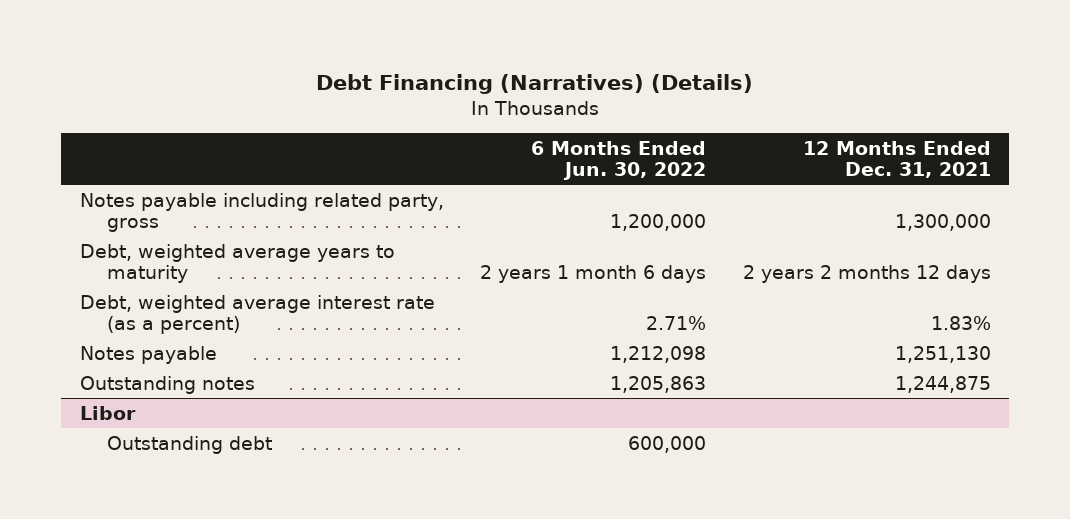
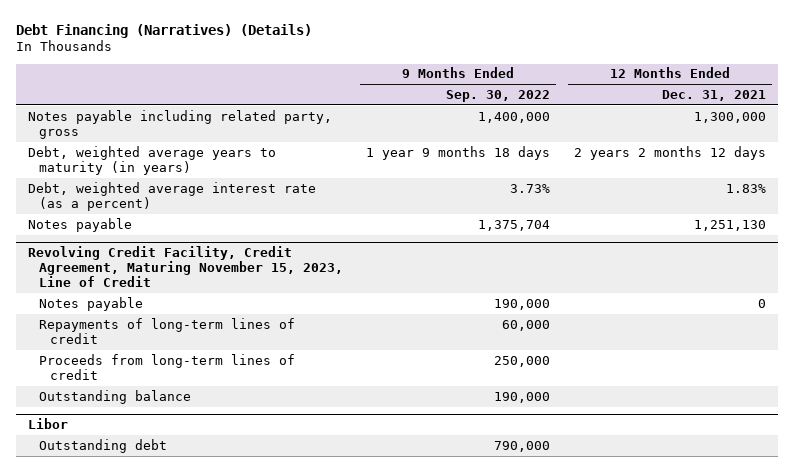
- | 6 Months Ended Jun. 30, 2022 | 12 Months Ended Dec. 31, 2021
+ | 9 Months Ended Sep. 30, 2022 | 12 Months Ended Dec. 31, 2021
- Debt, weighted average years to maturity | 2 years 1 month 6 days | 2 years 2 months 12 days
+ Debt, weighted average years to maturity (in years) | 1 year 9 months 18 days | 2 years 2 months 12 days
- Outstanding notes | 1,205,863 | 1,244,875
+ Revolving Credit Facility, Credit Agreement, Maturing November 15, 2023, Line of Credit
+ Notes payable | 190,000 | 0
+ Repayments of long-term lines of credit | 60,000 |
+ Proceeds from long-term lines of credit | 250,000 |
+ Outstanding balance | 190,000 |

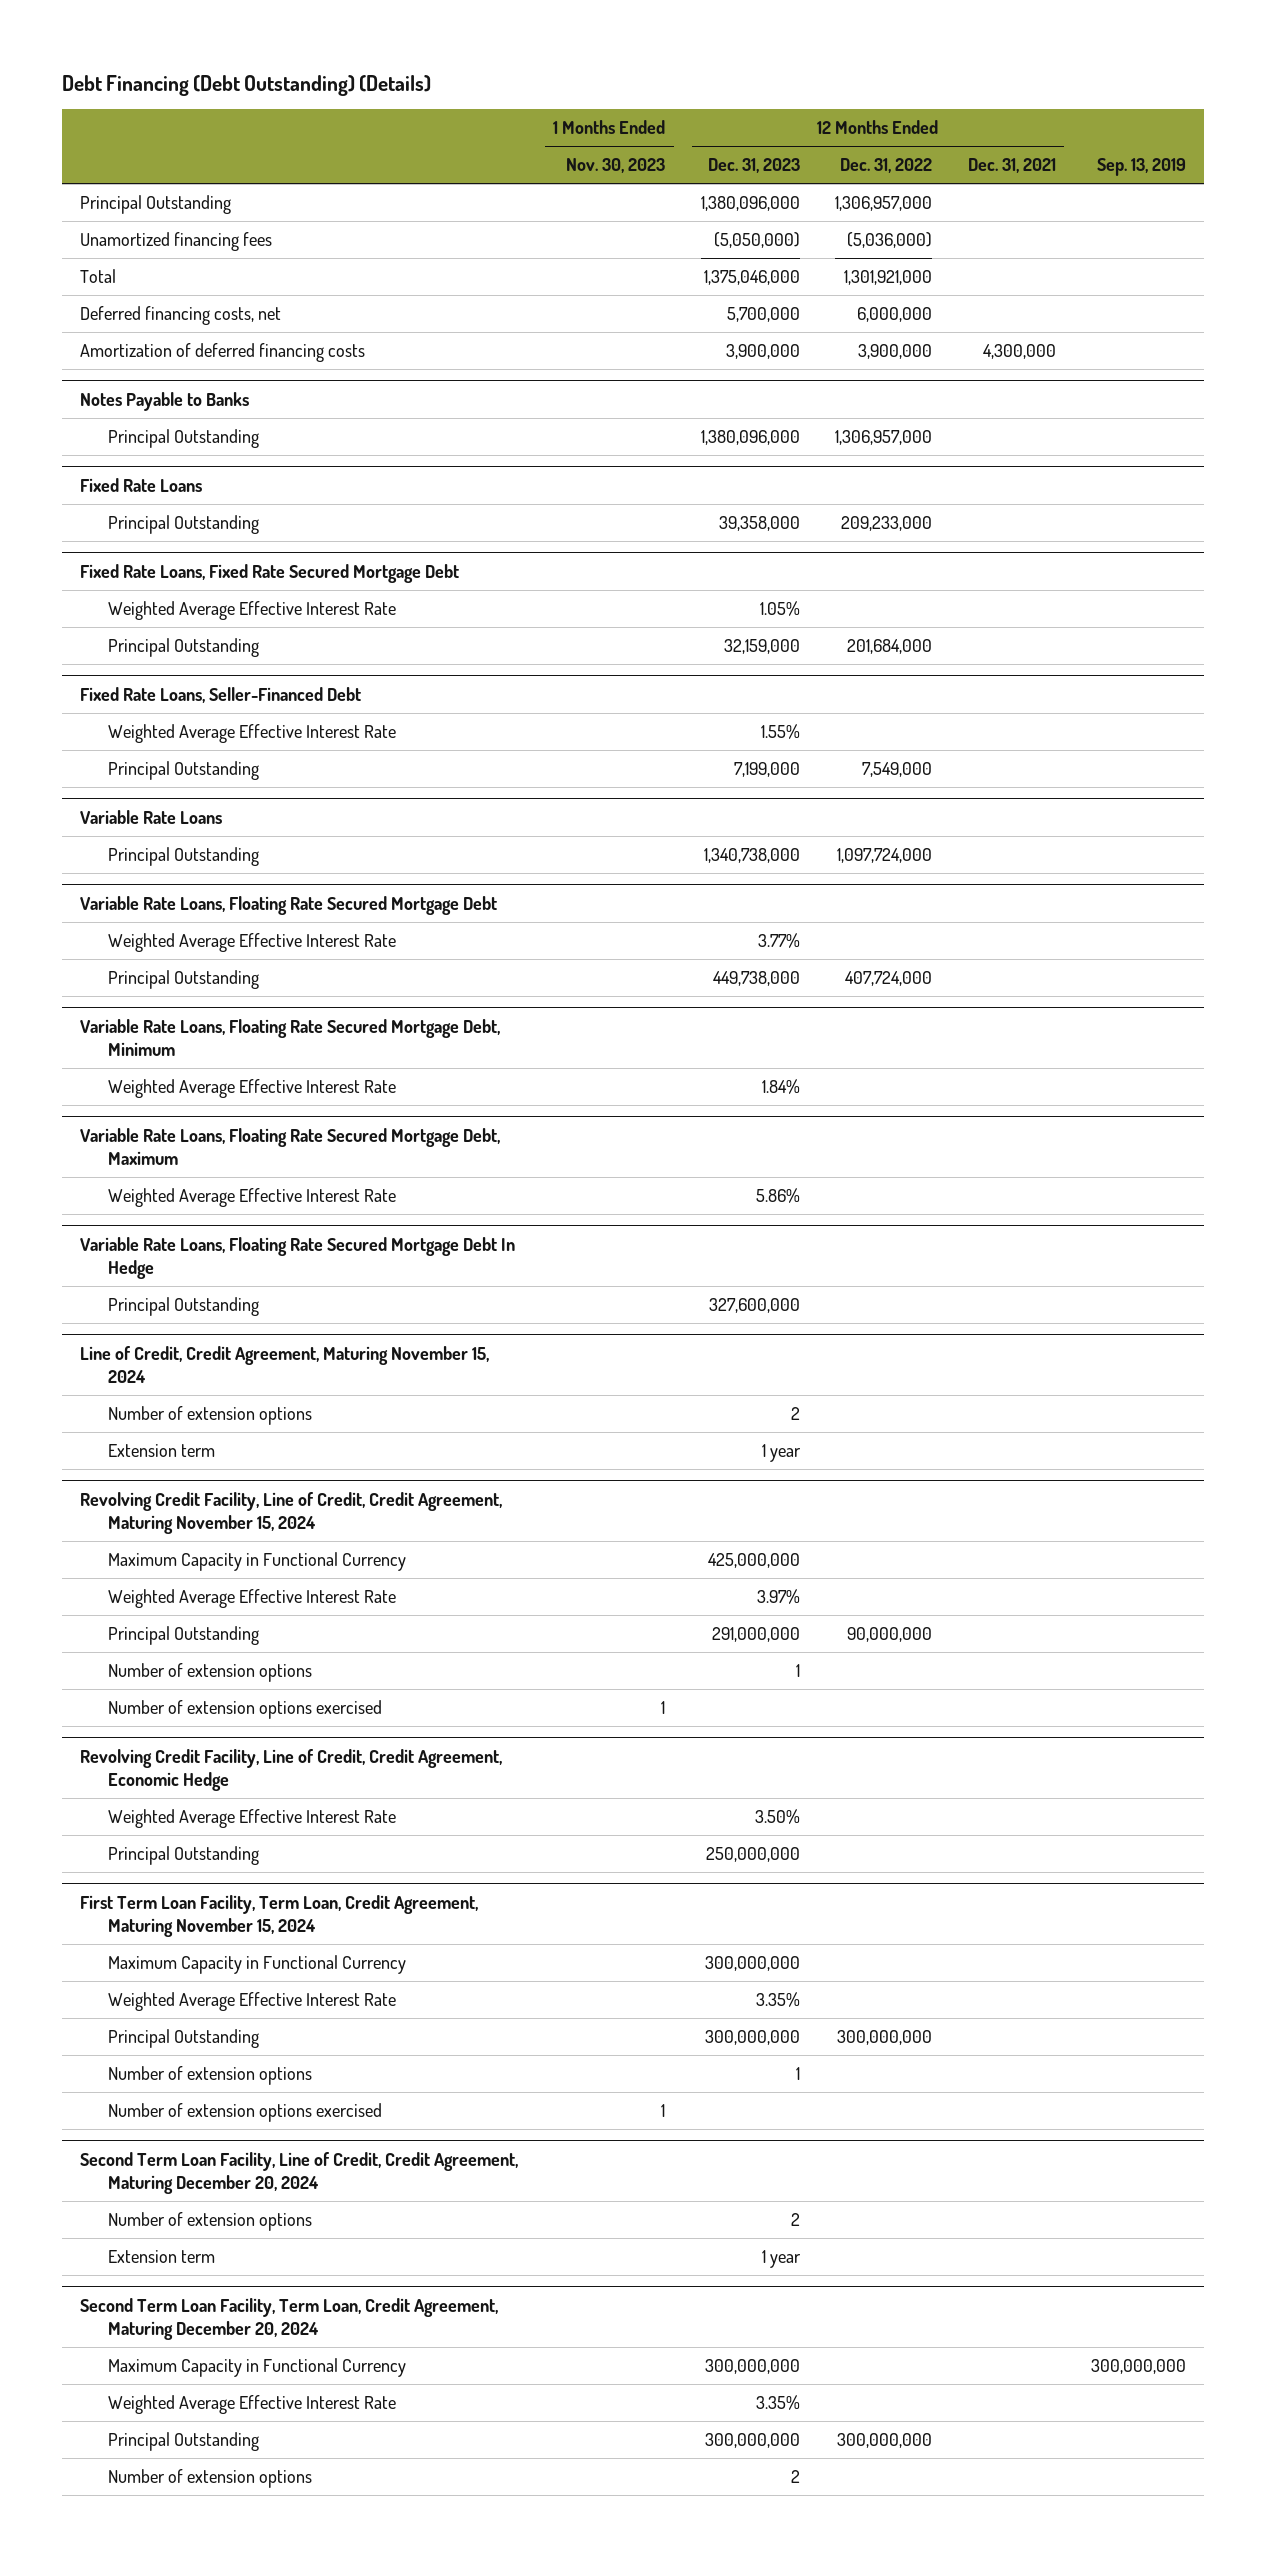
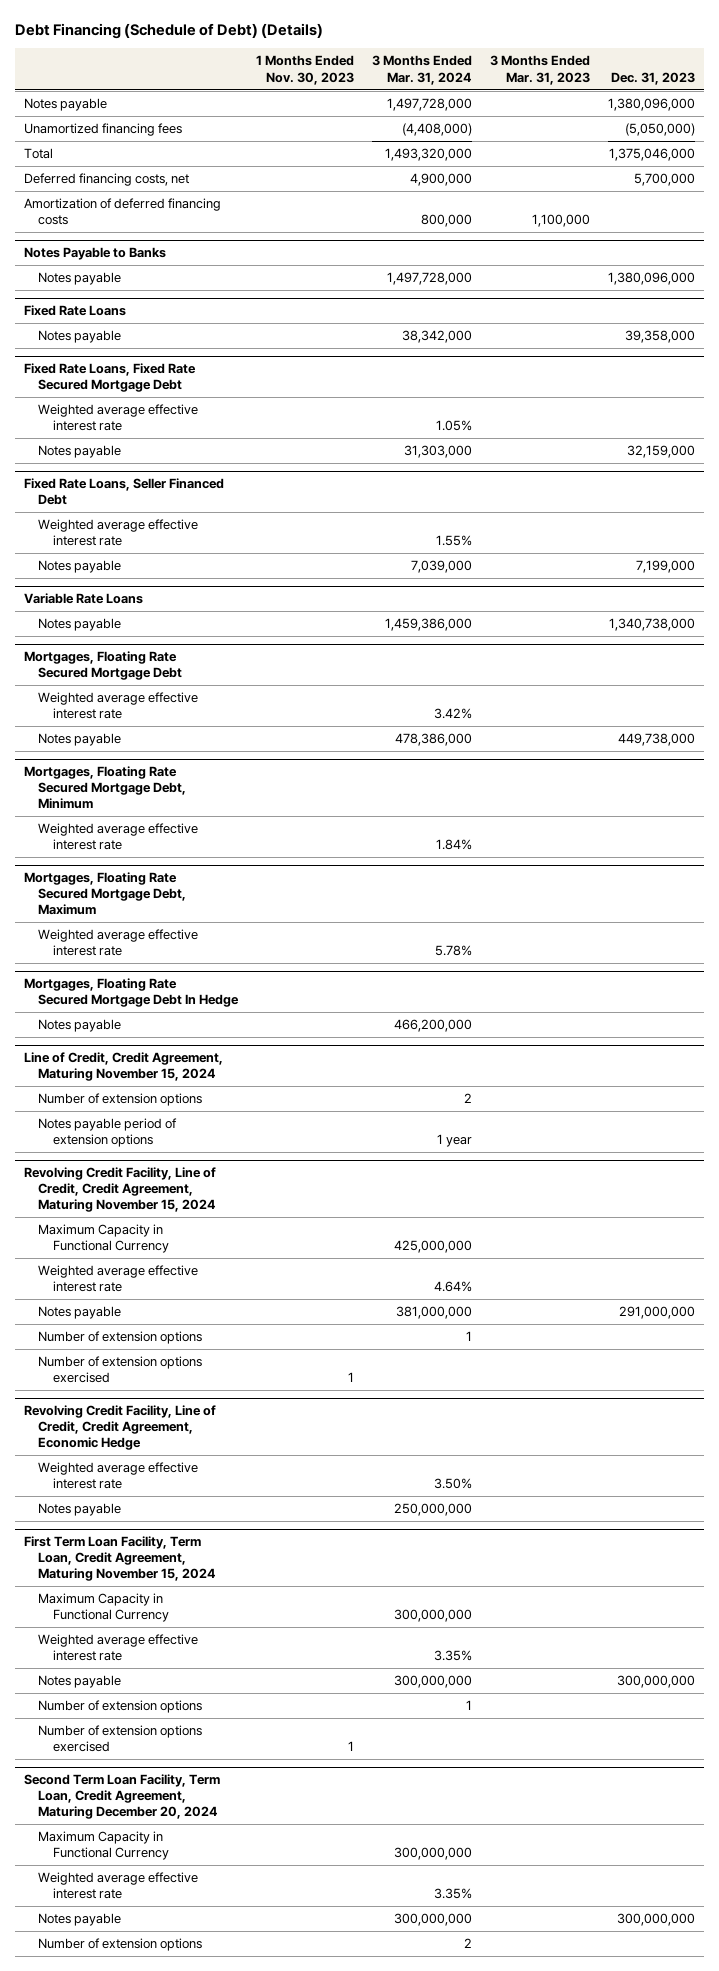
- Debt Financing (Debt Outstanding) (Details)
+ Debt Financing (Schedule of Debt) (Details)
- | 1 Months Ended Nov. 30, 2023 | 12 Months Ended Dec. 31, 2023 | 12 Months Ended Dec. 31, 2022 | 12 Months Ended Dec. 31, 2021 | Sep. 13, 2019
+ | 1 Months Ended Nov. 30, 2023 | 3 Months Ended Mar. 31, 2024 | 3 Months Ended Mar. 31, 2023 | Dec. 31, 2023
- Principal Outstanding | | 1,380,096,000 | 1,306,957,000 | |
+ Notes payable | | 1,497,728,000 | | 1,380,096,000
@ Notes Payable to Banks
- Principal Outstanding | | 1,380,096,000 | 1,306,957,000 | |
+ Notes payable | | 1,497,728,000 | | 1,380,096,000
@ Fixed Rate Loans
- Principal Outstanding | | 39,358,000 | 209,233,000 | |
+ Notes payable | | 38,342,000 | | 39,358,000
@ Fixed Rate Loans, Fixed Rate Secured Mortgage Debt
- Weighted Average Effective Interest Rate | | 1.05% | | |
- Principal Outstanding | | 32,159,000 | 201,684,000 | |
- Fixed Rate Loans, Seller-Financed Debt
- Weighted Average Effective Interest Rate | | 1.55% | | |
- Principal Outstanding | | 7,199,000 | 7,549,000 | |
@ Fixed Rate Loans, Fixed Rate Secured Mortgage Debt
+ Weighted average effective interest rate | | 1.05% | |
+ Notes payable | | 31,303,000 | | 32,159,000
+ Fixed Rate Loans, Seller Financed Debt
+ Weighted average effective interest rate | | 1.55% | |
+ Notes payable | | 7,039,000 | | 7,199,000
@ Variable Rate Loans
- Principal Outstanding | | 1,340,738,000 | 1,097,724,000 | |
- Variable Rate Loans, Floating Rate Secured Mortgage Debt
- Weighted Average Effective Interest Rate | | 3.77% | | |
- Principal Outstanding | | 449,738,000 | 407,724,000 | |
- Variable Rate Loans, Floating Rate Secured Mortgage Debt, Minimum
- Weighted Average Effective Interest Rate | | 1.84% | | |
- Variable Rate Loans, Floating Rate Secured Mortgage Debt, Maximum
- Weighted Average Effective Interest Rate | | 5.86% | | |
- Variable Rate Loans, Floating Rate Secured Mortgage Debt In Hedge
- Principal Outstanding | | 327,600,000 | | |
@ Variable Rate Loans
+ Notes payable | | 1,459,386,000 | | 1,340,738,000
+ Mortgages, Floating Rate Secured Mortgage Debt
+ Weighted average effective interest rate | | 3.42% | |
+ Notes payable | | 478,386,000 | | 449,738,000
+ Mortgages, Floating Rate Secured Mortgage Debt, Minimum
+ Weighted average effective interest rate | | 1.84% | |
+ Mortgages, Floating Rate Secured Mortgage Debt, Maximum
+ Weighted average effective interest rate | | 5.78% | |
+ Mortgages, Floating Rate Secured Mortgage Debt In Hedge
+ Notes payable | | 466,200,000 | |
@ Line of Credit, Credit Agreement, Maturing November 15, 2024
- Extension term | | 1 year | | |
+ Notes payable period of extension options | | 1 year | |
@ Revolving Credit Facility, Line of Credit, Credit Agreement, Maturing November 15, 2024
- Weighted Average Effective Interest Rate | | 3.97% | | |
- Principal Outstanding | | 291,000,000 | 90,000,000 | |
+ Weighted average effective interest rate | | 4.64% | |
+ Notes payable | | 381,000,000 | | 291,000,000
@ Revolving Credit Facility, Line of Credit, Credit Agreement, Economic Hedge
- Weighted Average Effective Interest Rate | | 3.50% | | |
- Principal Outstanding | | 250,000,000 | | |
+ Weighted average effective interest rate | | 3.50% | |
+ Notes payable | | 250,000,000 | |
@ First Term Loan Facility, Term Loan, Credit Agreement, Maturing November 15, 2024
- Weighted Average Effective Interest Rate | | 3.35% | | |
- Principal Outstanding | | 300,000,000 | 300,000,000 | |
+ Weighted average effective interest rate | | 3.35% | |
+ Notes payable | | 300,000,000 | | 300,000,000
- Second Term Loan Facility, Line of Credit, Credit Agreement, Maturing December 20, 2024
- Number of extension options | | 2 | | |
- Extension term | | 1 year | | |
@ Second Term Loan Facility, Term Loan, Credit Agreement, Maturing December 20, 2024
- Weighted Average Effective Interest Rate | | 3.35% | | |
- Principal Outstanding | | 300,000,000 | 300,000,000 | |
+ Weighted average effective interest rate | | 3.35% | |
+ Notes payable | | 300,000,000 | | 300,000,000

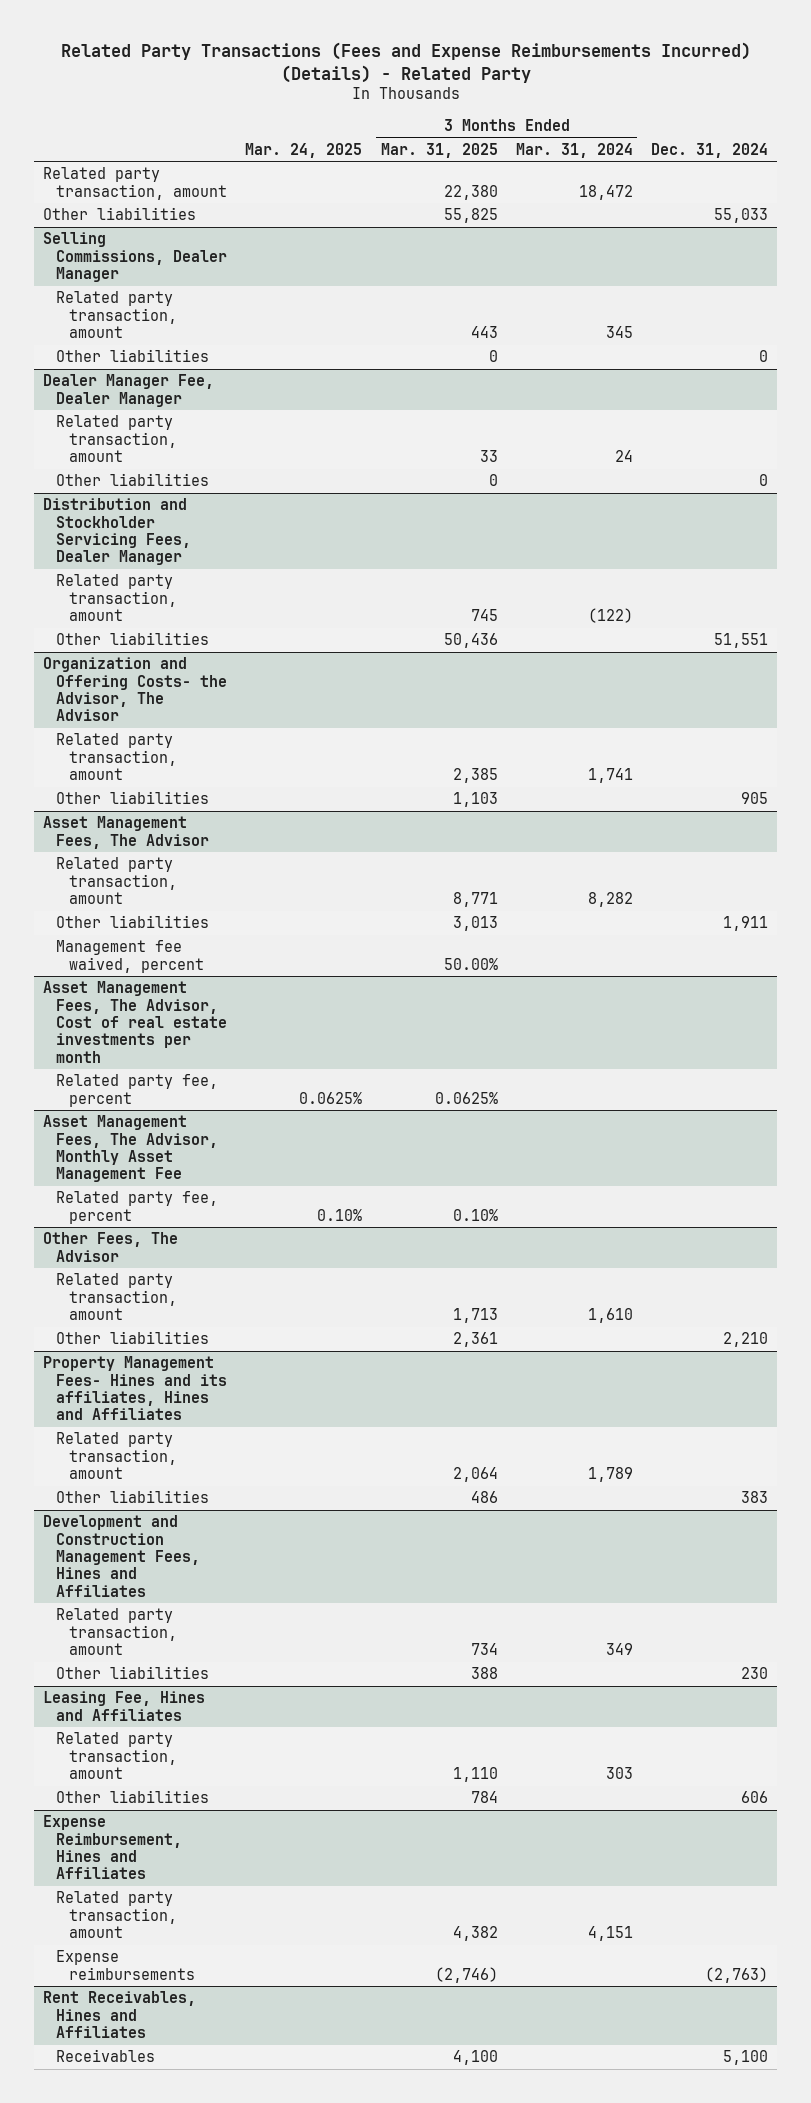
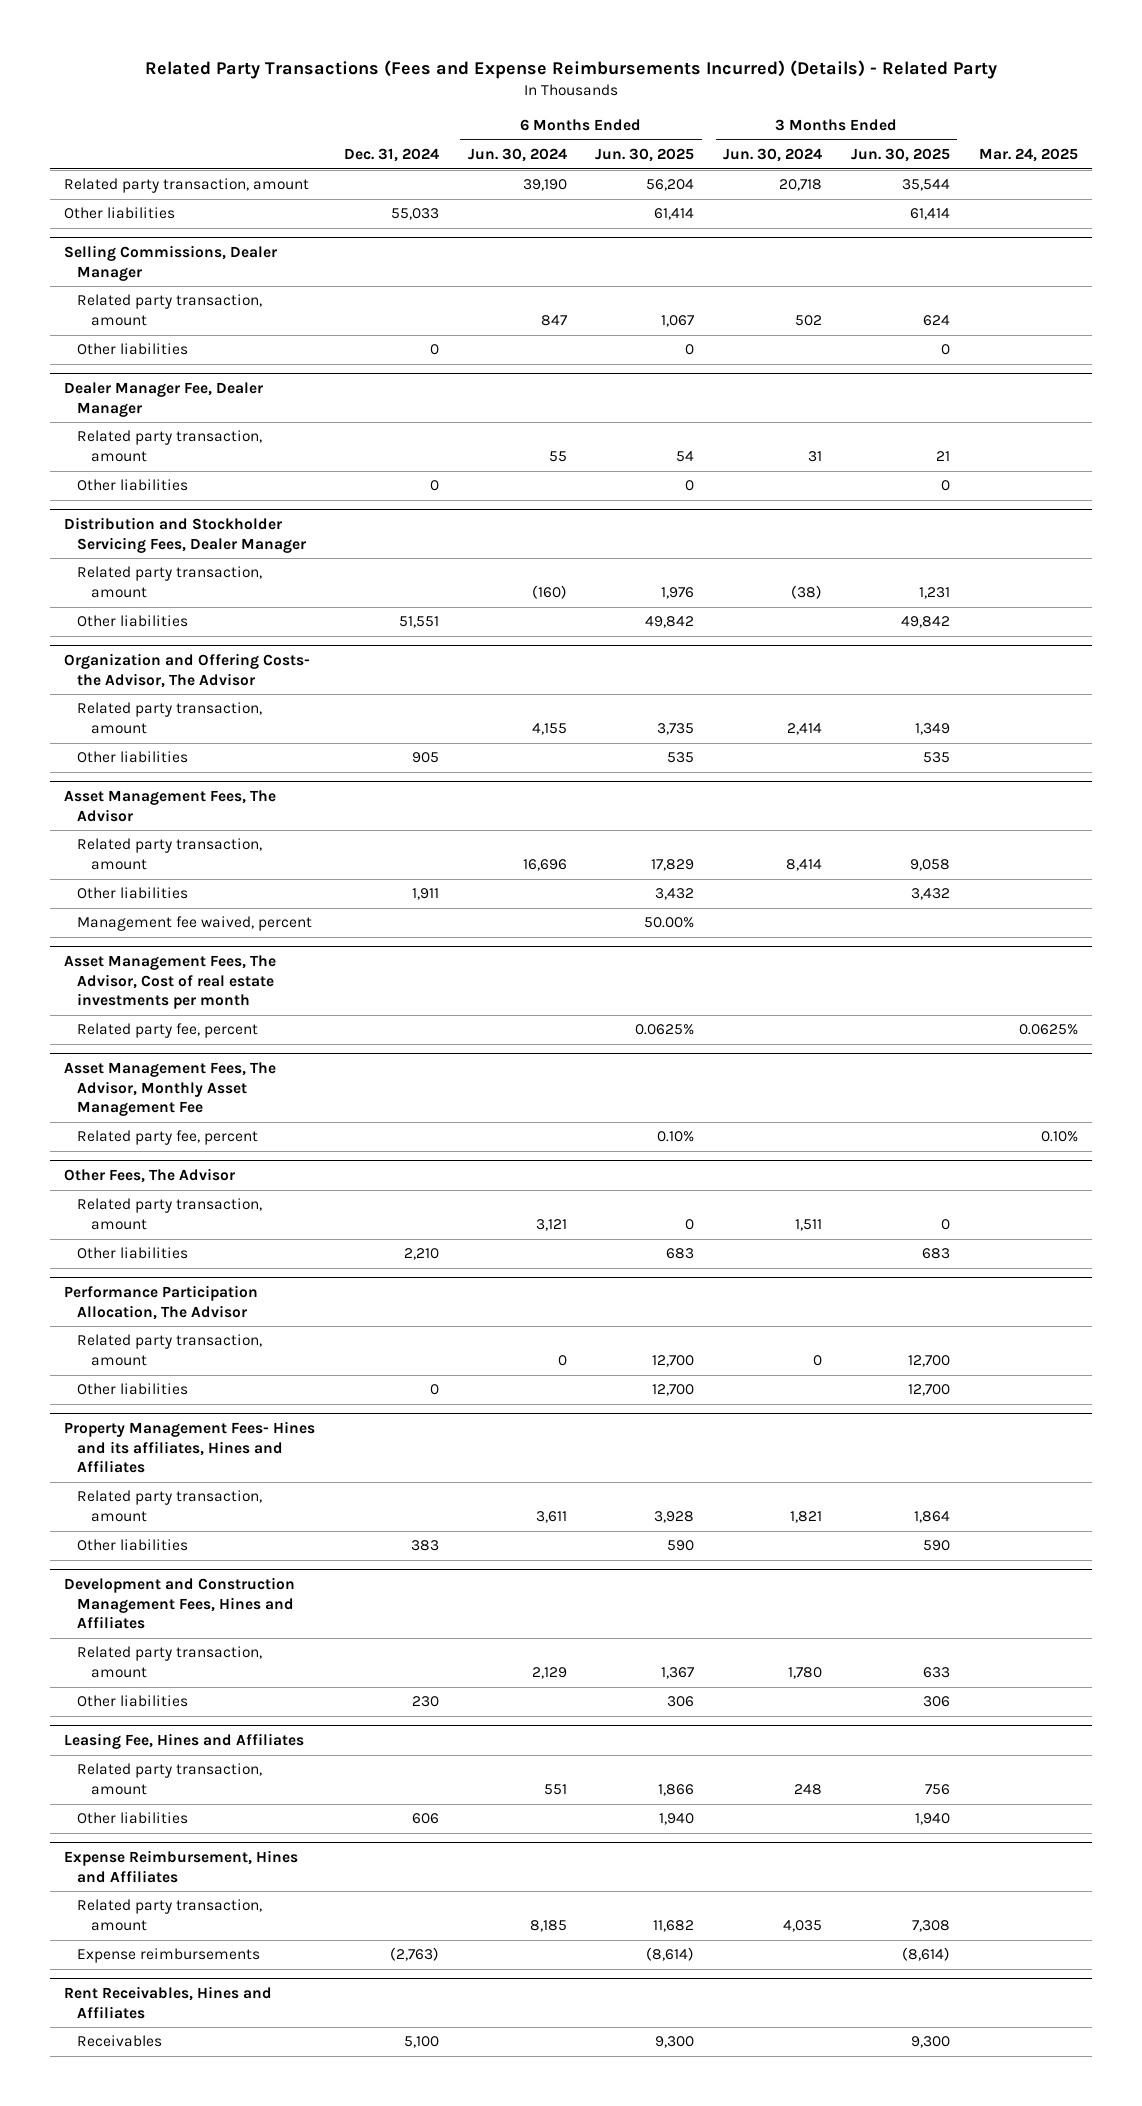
- | Mar. 24, 2025 | 3 Months Ended Mar. 31, 2025 | 3 Months Ended Mar. 31, 2024 | Dec. 31, 2024
+ | Dec. 31, 2024 | 6 Months Ended Jun. 30, 2024 | 6 Months Ended Jun. 30, 2025 | 3 Months Ended Jun. 30, 2024 | 3 Months Ended Jun. 30, 2025 | Mar. 24, 2025
+ Performance Participation Allocation, The Advisor
+ Related party transaction, amount | | 0 | 12,700 | 0 | 12,700 |
+ Other liabilities | 0 | | 12,700 | | 12,700 |

